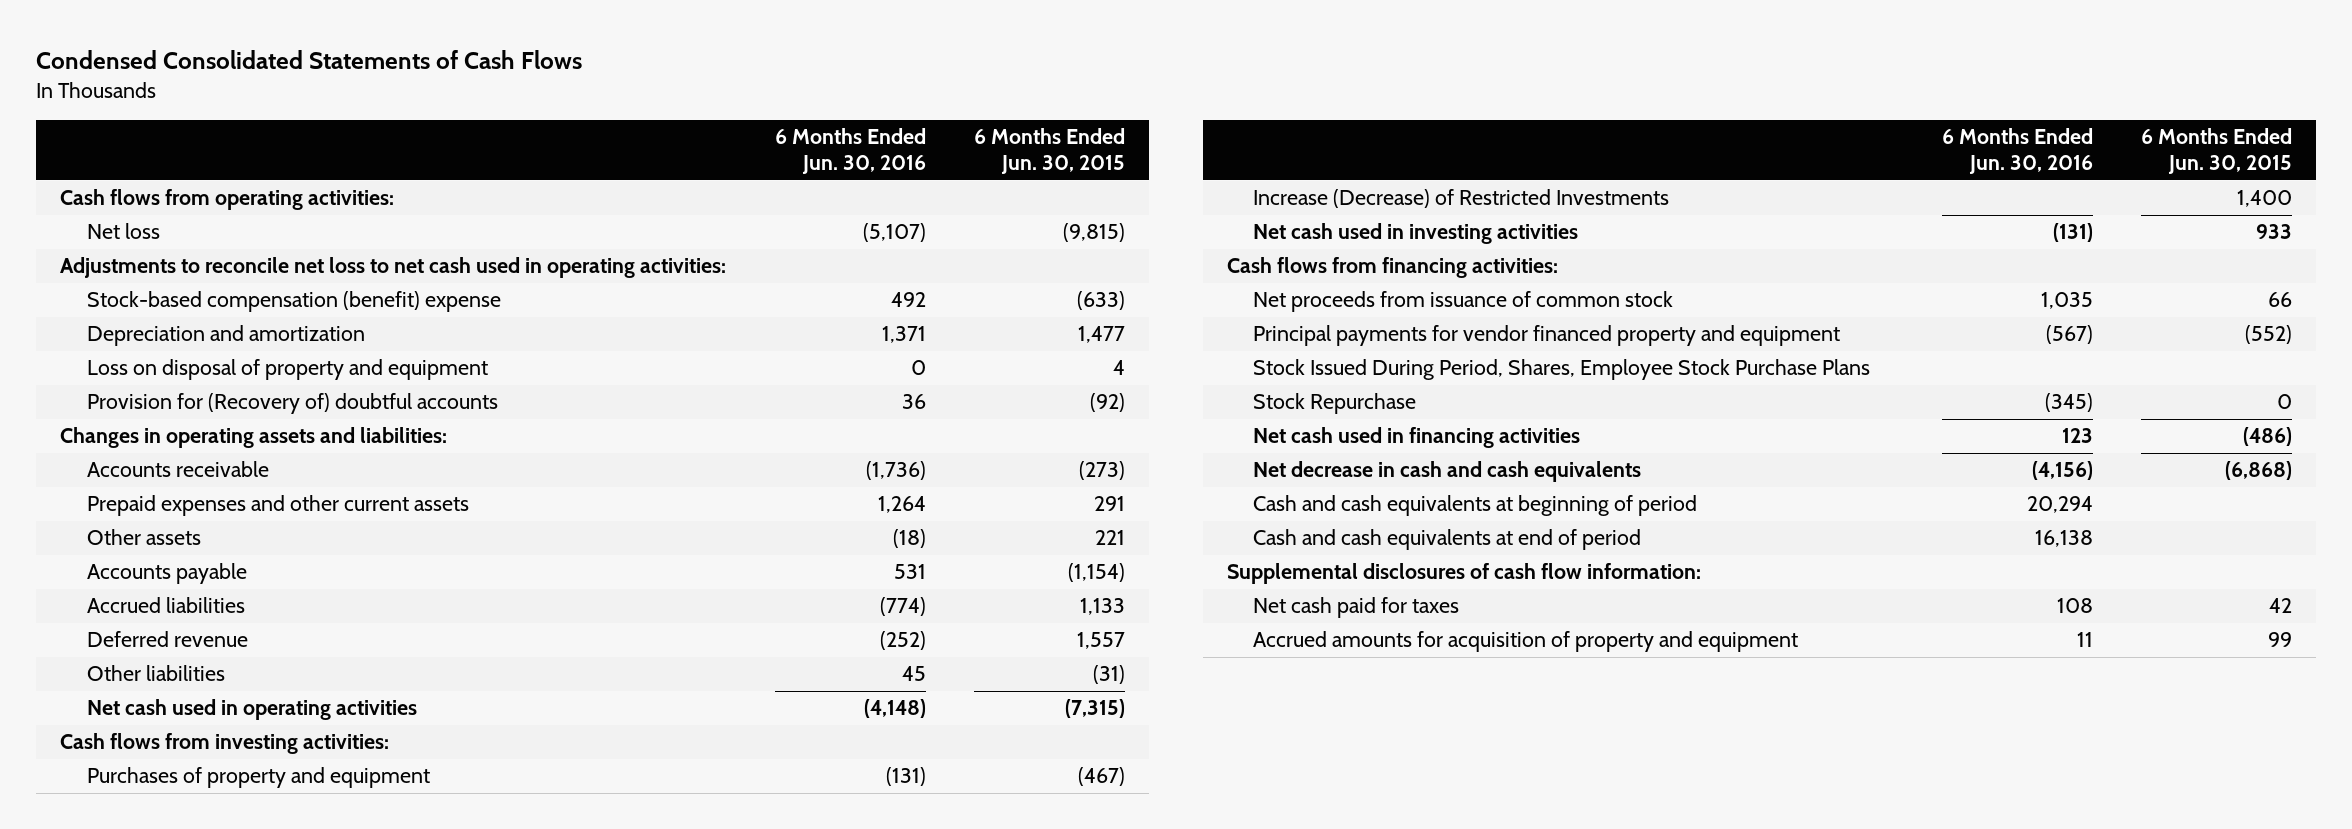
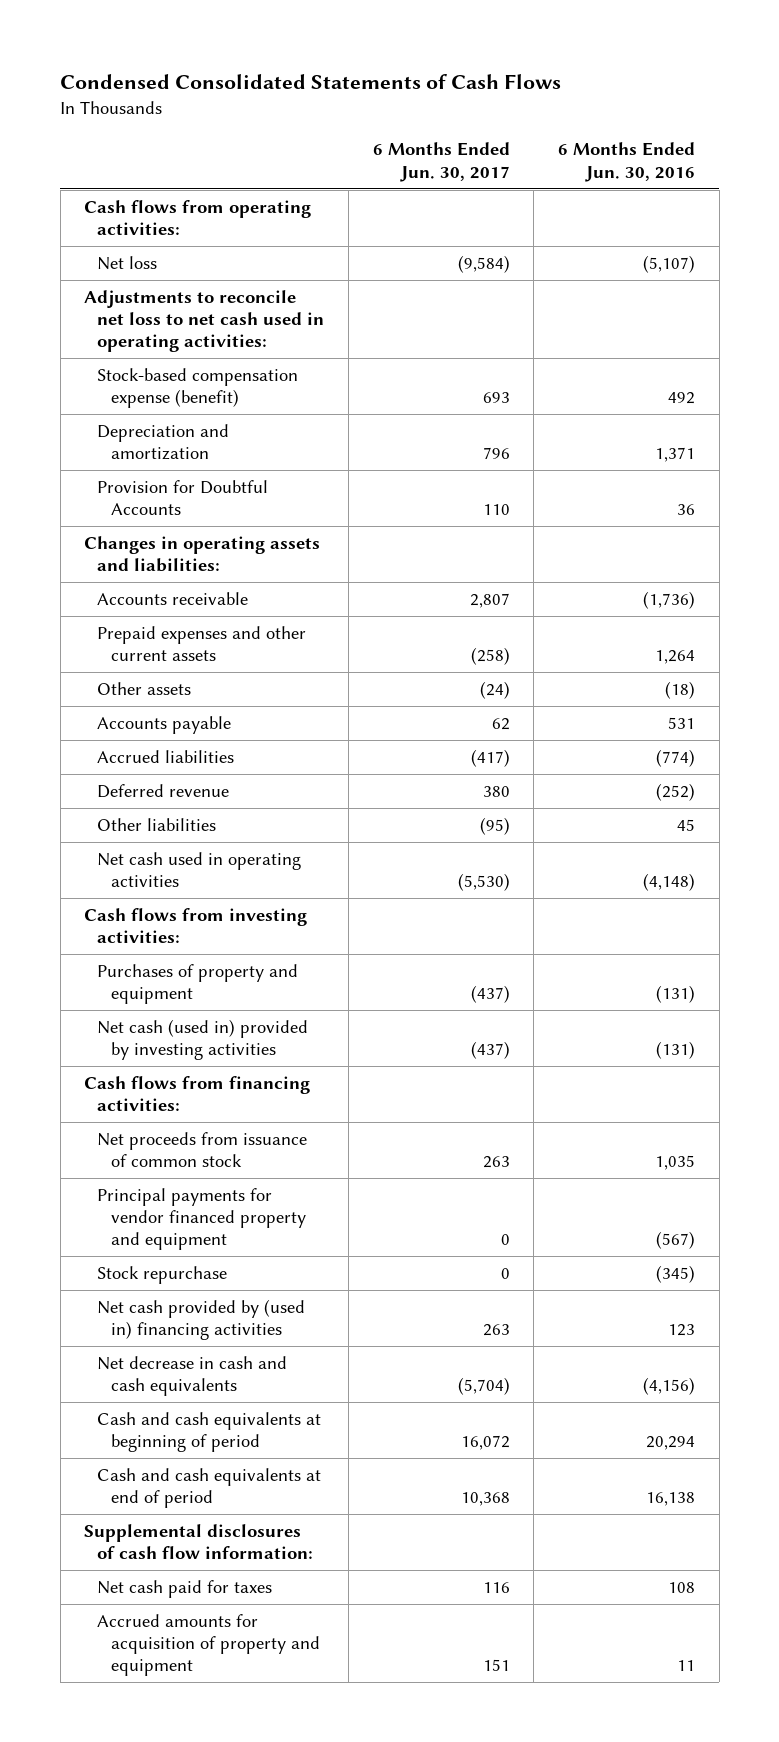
- | 6 Months Ended Jun. 30, 2016 | 6 Months Ended Jun. 30, 2015
+ | 6 Months Ended Jun. 30, 2017 | 6 Months Ended Jun. 30, 2016
- Stock-based compensation (benefit) expense | 492 | (633)
+ Stock-based compensation expense (benefit) | 693 | 492
- Loss on disposal of property and equipment | 0 | 4
- Provision for (Recovery of) doubtful accounts | 36 | (92)
+ Provision for Doubtful Accounts | 110 | 36
- Increase (Decrease) of Restricted Investments | | 1,400
- Net cash used in investing activities | (131) | 933
+ Net cash (used in) provided by investing activities | (437) | (131)
- Stock Issued During Period, Shares, Employee Stock Purchase Plans
- Stock Repurchase | (345) | 0
- Net cash used in financing activities | 123 | (486)
+ Stock repurchase | 0 | (345)
+ Net cash provided by (used in) financing activities | 263 | 123

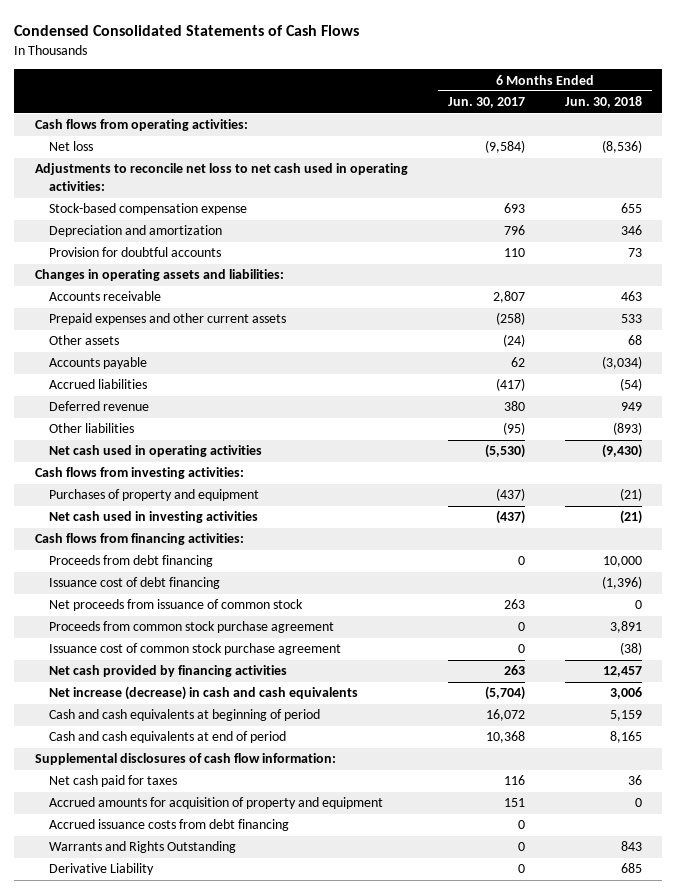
- | 6 Months Ended Jun. 30, 2017 | 6 Months Ended Jun. 30, 2016
+ | 6 Months Ended Jun. 30, 2017 | 6 Months Ended Jun. 30, 2018
- Stock-based compensation expense (benefit) | 693 | 492
+ Stock-based compensation expense | 693 | 655
- Provision for Doubtful Accounts | 110 | 36
+ Provision for doubtful accounts | 110 | 73
- Net cash (used in) provided by investing activities | (437) | (131)
+ Net cash used in investing activities | (437) | (21)
+ Proceeds from debt financing | 0 | 10,000
+ Issuance cost of debt financing | | (1,396)
- Principal payments for vendor financed property and equipment | 0 | (567)
- Stock repurchase | 0 | (345)
- Net cash provided by (used in) financing activities | 263 | 123
- Net decrease in cash and cash equivalents | (5,704) | (4,156)
+ Proceeds from common stock purchase agreement | 0 | 3,891
+ Issuance cost of common stock purchase agreement | 0 | (38)
+ Net cash provided by financing activities | 263 | 12,457
+ Net increase (decrease) in cash and cash equivalents | (5,704) | 3,006
+ Accrued issuance costs from debt financing | 0 |
+ Warrants and Rights Outstanding | 0 | 843
+ Derivative Liability | 0 | 685

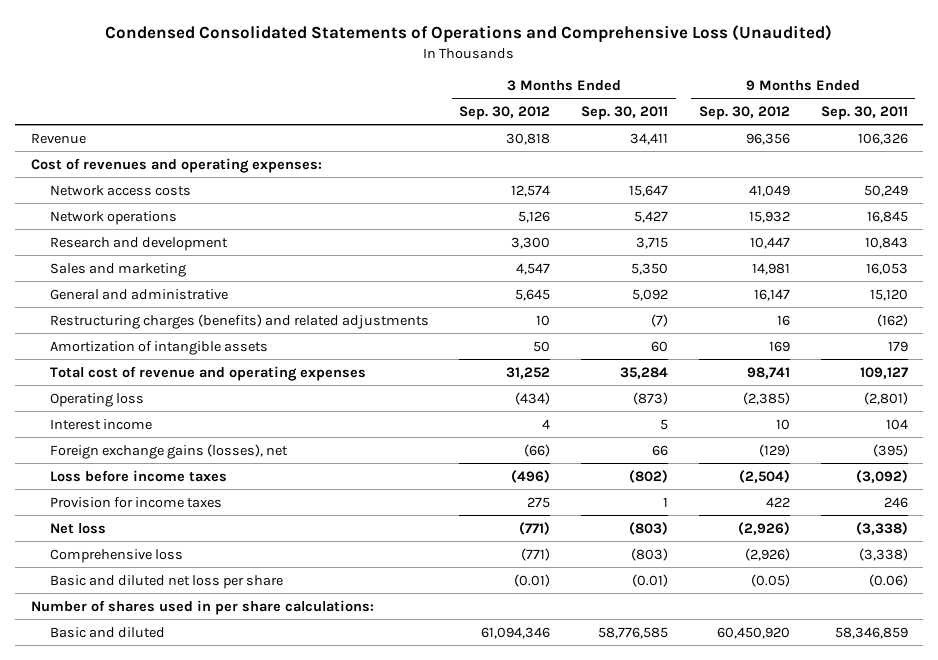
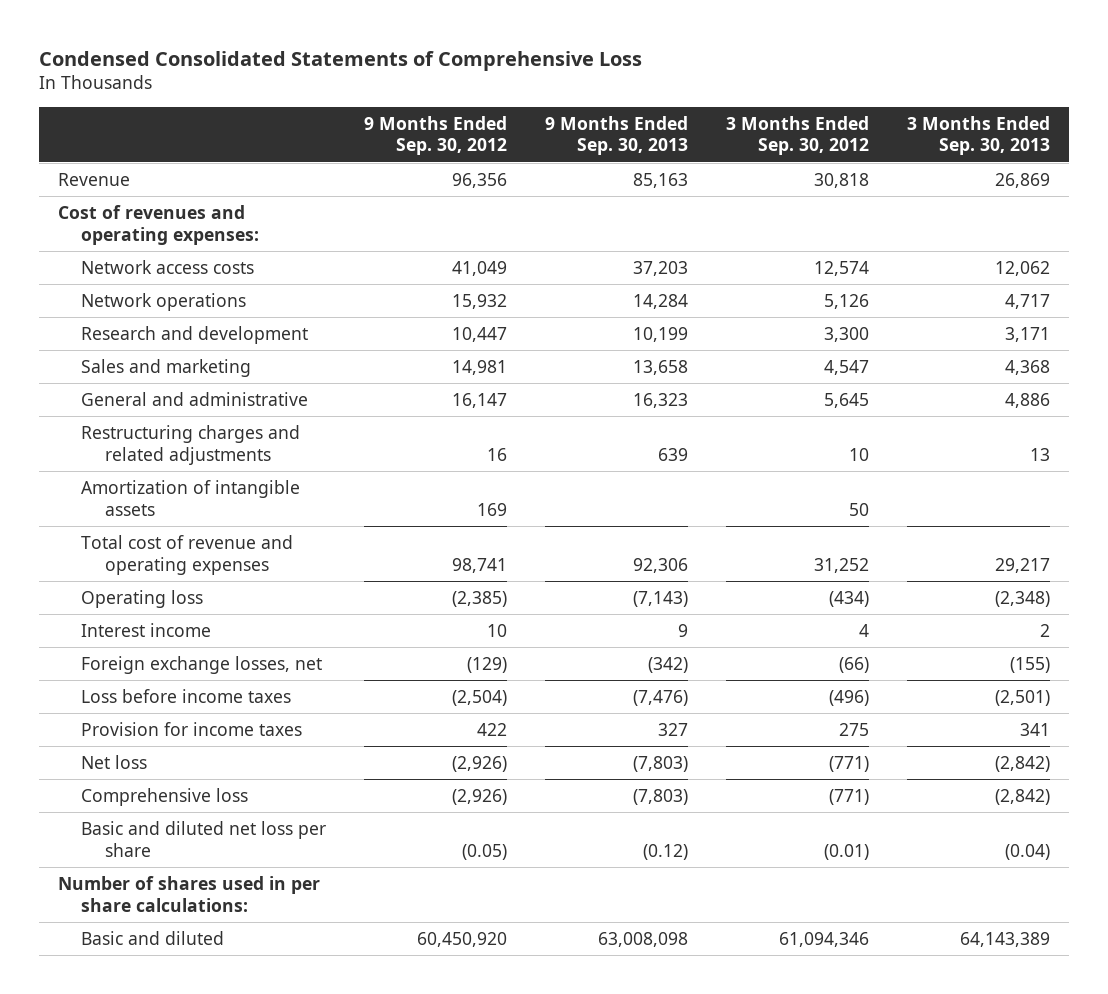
- Condensed Consolidated Statements of Operations and Comprehensive Loss (Unaudited)
+ Condensed Consolidated Statements of Comprehensive Loss
- | 3 Months Ended Sep. 30, 2012 | 3 Months Ended Sep. 30, 2011 | 9 Months Ended Sep. 30, 2012 | 9 Months Ended Sep. 30, 2011
+ | 9 Months Ended Sep. 30, 2012 | 9 Months Ended Sep. 30, 2013 | 3 Months Ended Sep. 30, 2012 | 3 Months Ended Sep. 30, 2013
- Restructuring charges (benefits) and related adjustments | 10 | (7) | 16 | (162)
+ Restructuring charges and related adjustments | 16 | 639 | 10 | 13
- Foreign exchange gains (losses), net | (66) | 66 | (129) | (395)
+ Foreign exchange losses, net | (129) | (342) | (66) | (155)

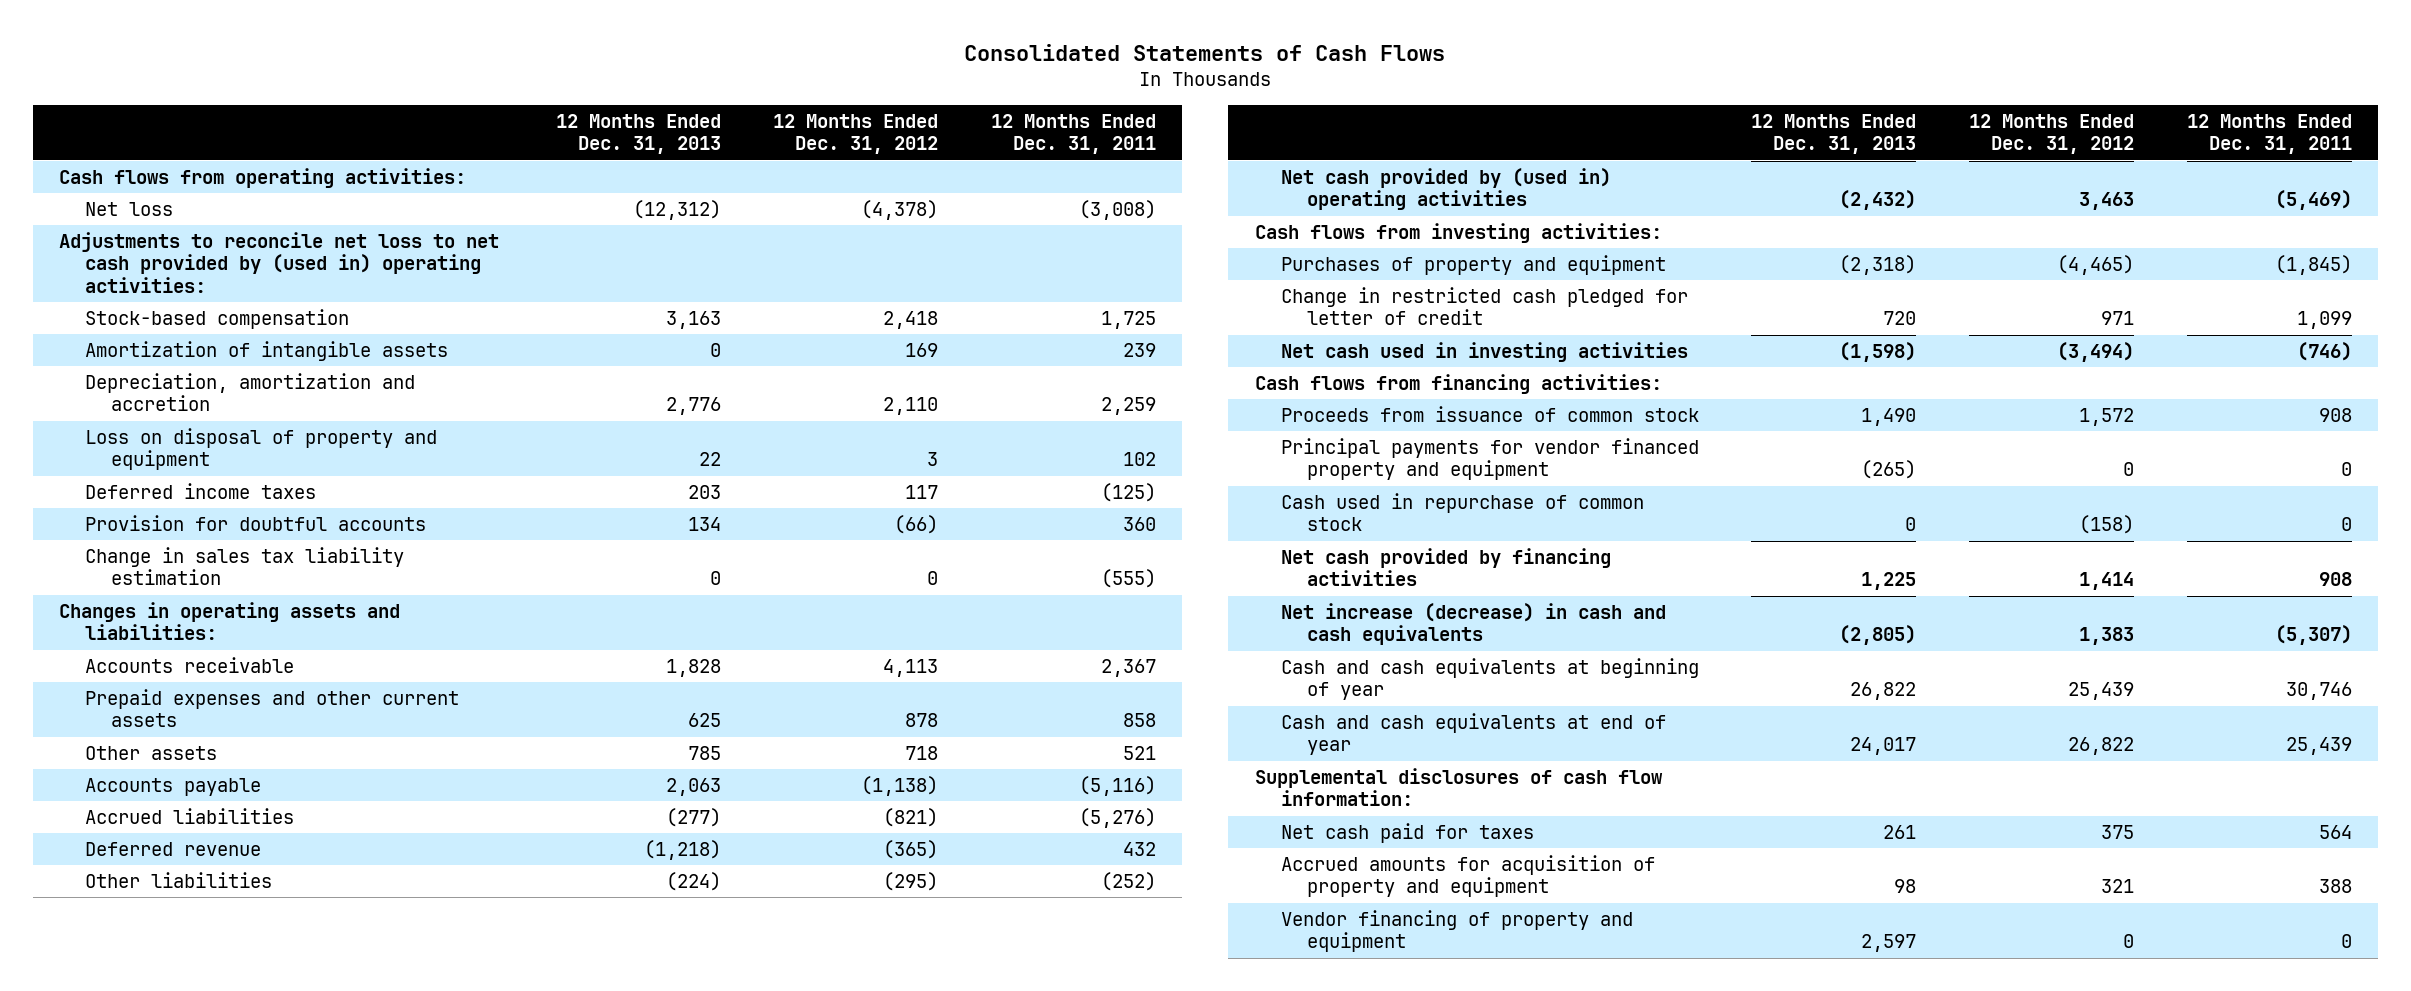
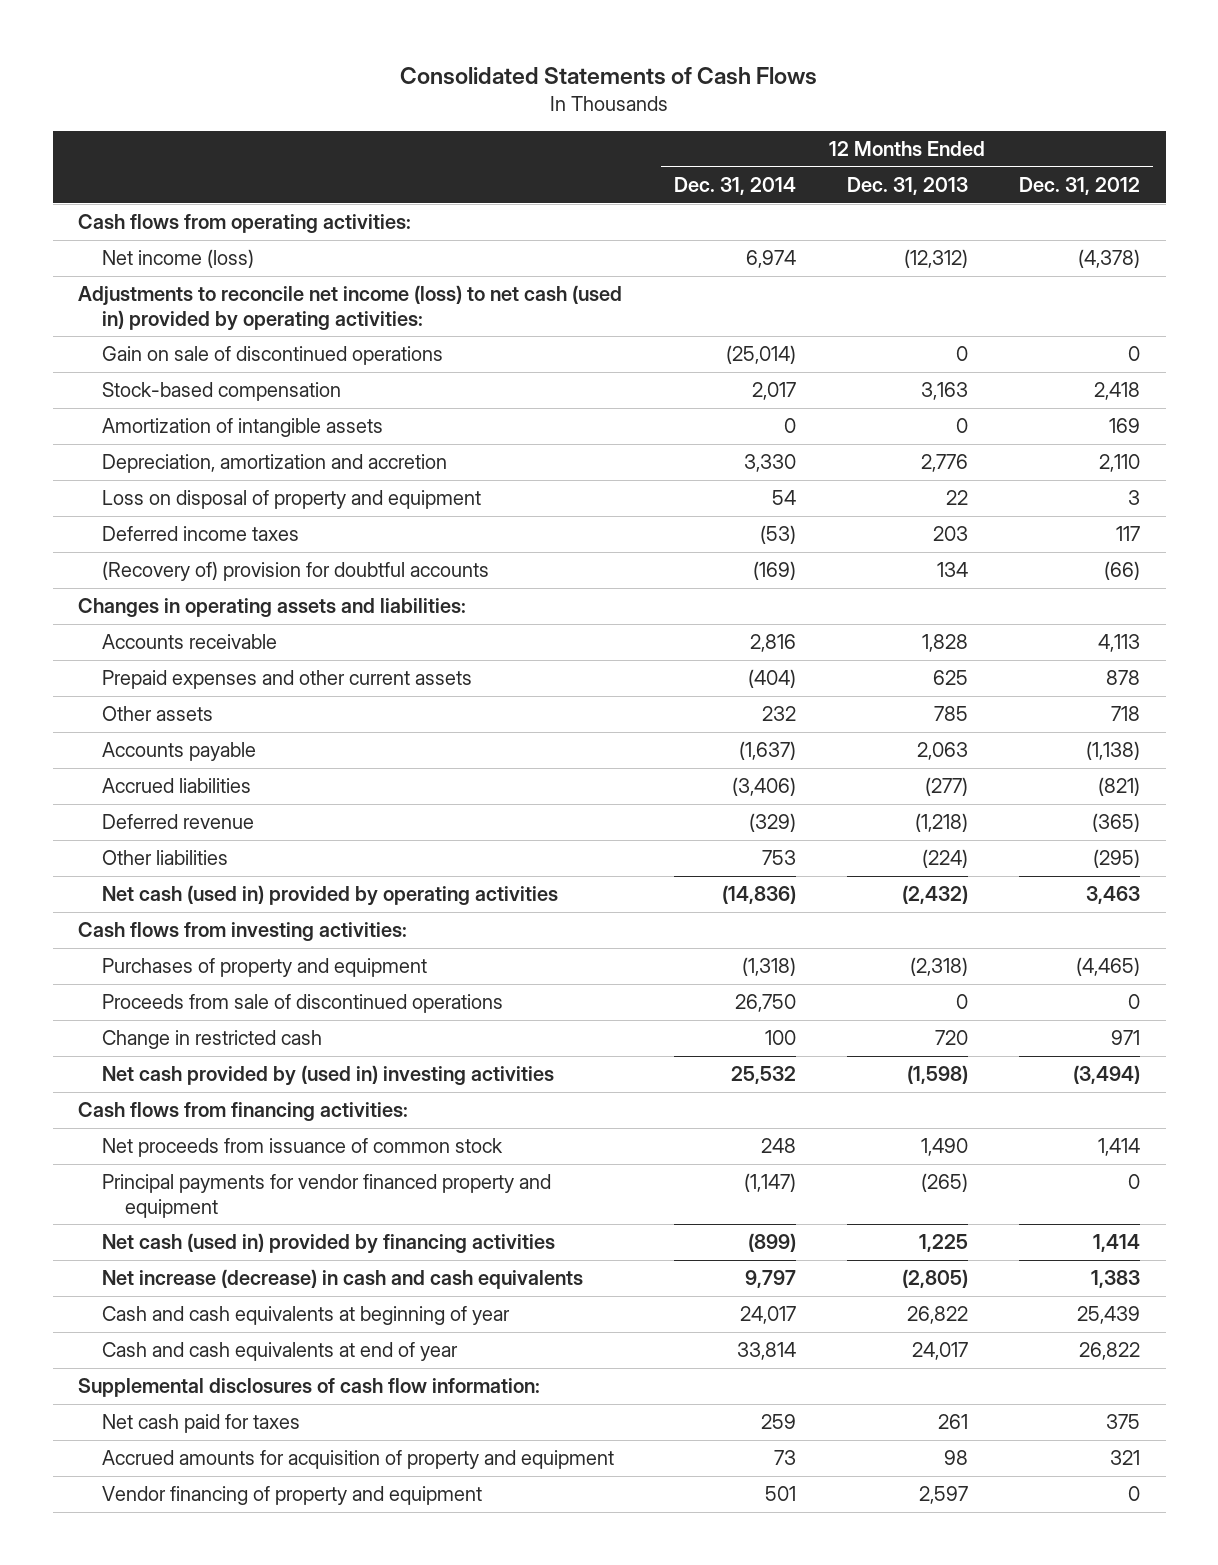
- | 12 Months Ended Dec. 31, 2013 | 12 Months Ended Dec. 31, 2012 | 12 Months Ended Dec. 31, 2011
+ | 12 Months Ended Dec. 31, 2014 | 12 Months Ended Dec. 31, 2013 | 12 Months Ended Dec. 31, 2012
- Net loss | (12,312) | (4,378) | (3,008)
- Adjustments to reconcile net loss to net cash provided by (used in) operating activities:
+ Net income (loss) | 6,974 | (12,312) | (4,378)
+ Adjustments to reconcile net income (loss) to net cash (used in) provided by operating activities:
+ Gain on sale of discontinued operations | (25,014) | 0 | 0
- Provision for doubtful accounts | 134 | (66) | 360
- Change in sales tax liability estimation | 0 | 0 | (555)
+ (Recovery of) provision for doubtful accounts | (169) | 134 | (66)
- Net cash provided by (used in) operating activities | (2,432) | 3,463 | (5,469)
+ Net cash (used in) provided by operating activities | (14,836) | (2,432) | 3,463
- Change in restricted cash pledged for letter of credit | 720 | 971 | 1,099
- Net cash used in investing activities | (1,598) | (3,494) | (746)
+ Proceeds from sale of discontinued operations | 26,750 | 0 | 0
+ Change in restricted cash | 100 | 720 | 971
+ Net cash provided by (used in) investing activities | 25,532 | (1,598) | (3,494)
- Proceeds from issuance of common stock | 1,490 | 1,572 | 908
+ Net proceeds from issuance of common stock | 248 | 1,490 | 1,414
- Cash used in repurchase of common stock | 0 | (158) | 0
- Net cash provided by financing activities | 1,225 | 1,414 | 908
+ Net cash (used in) provided by financing activities | (899) | 1,225 | 1,414

